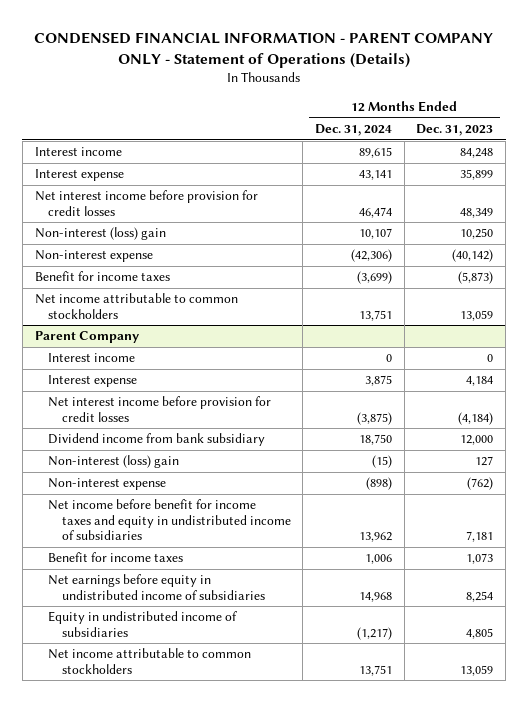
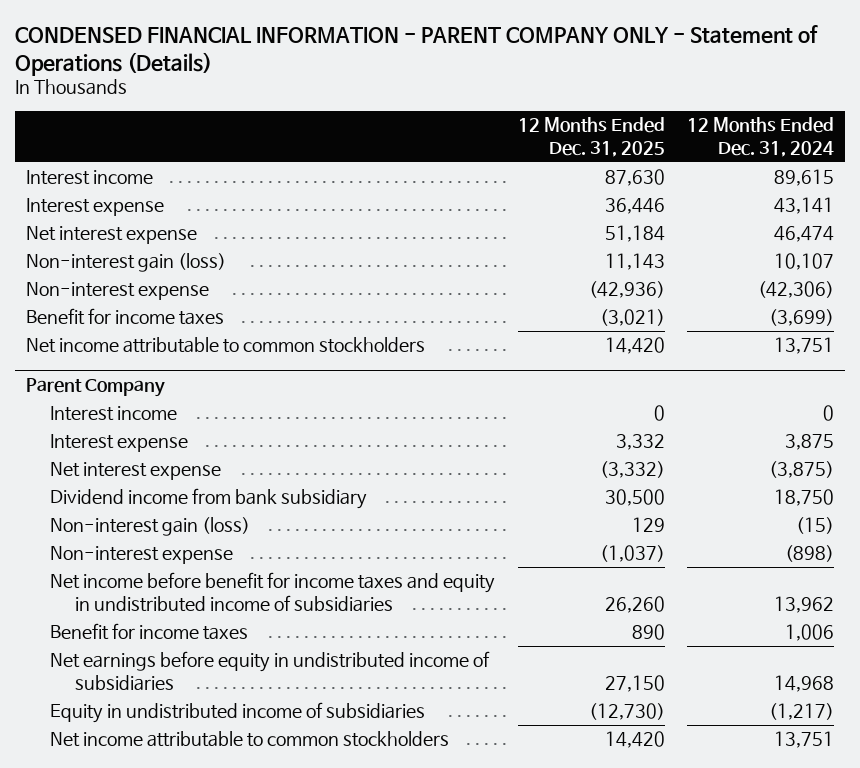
- | 12 Months Ended Dec. 31, 2024 | 12 Months Ended Dec. 31, 2023
+ | 12 Months Ended Dec. 31, 2025 | 12 Months Ended Dec. 31, 2024
- Net interest income before provision for credit losses | 46,474 | 48,349
- Non-interest (loss) gain | 10,107 | 10,250
+ Net interest expense | 51,184 | 46,474
+ Non-interest gain (loss) | 11,143 | 10,107
@ Parent Company
- Net interest income before provision for credit losses | (3,875) | (4,184)
+ Net interest expense | (3,332) | (3,875)
- Non-interest (loss) gain | (15) | 127
+ Non-interest gain (loss) | 129 | (15)

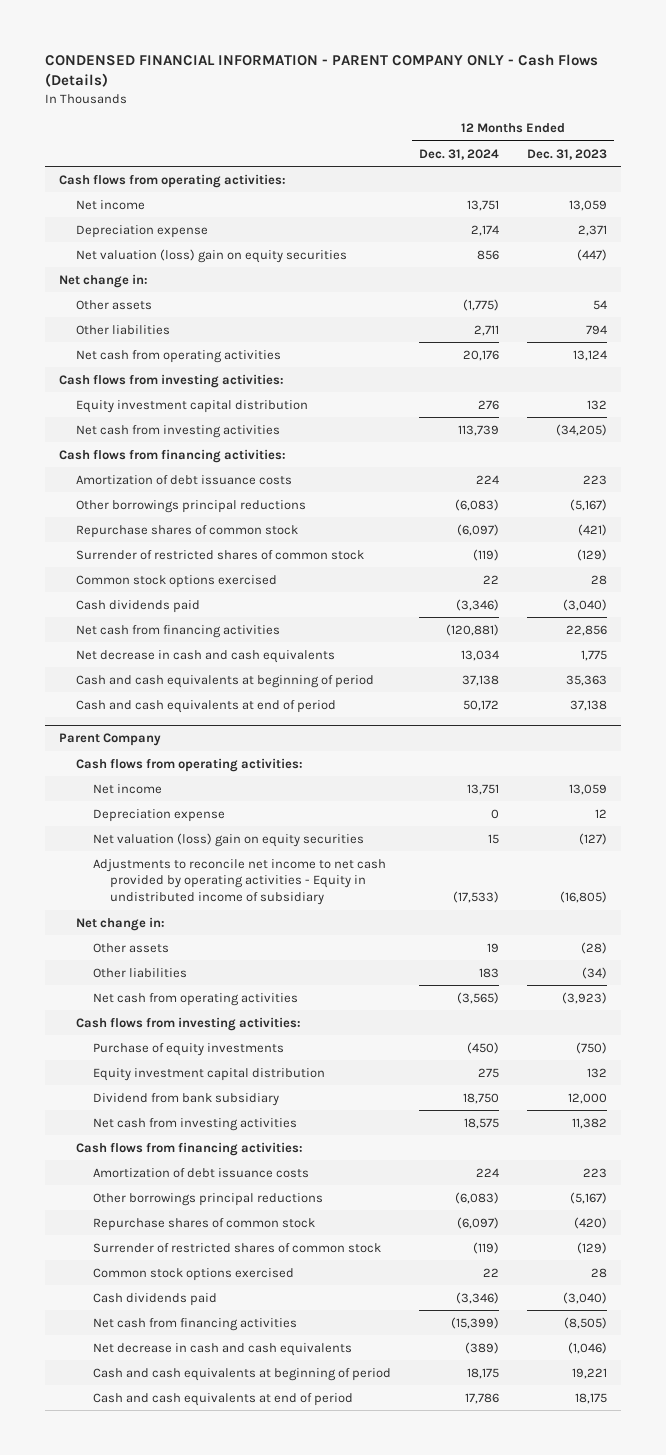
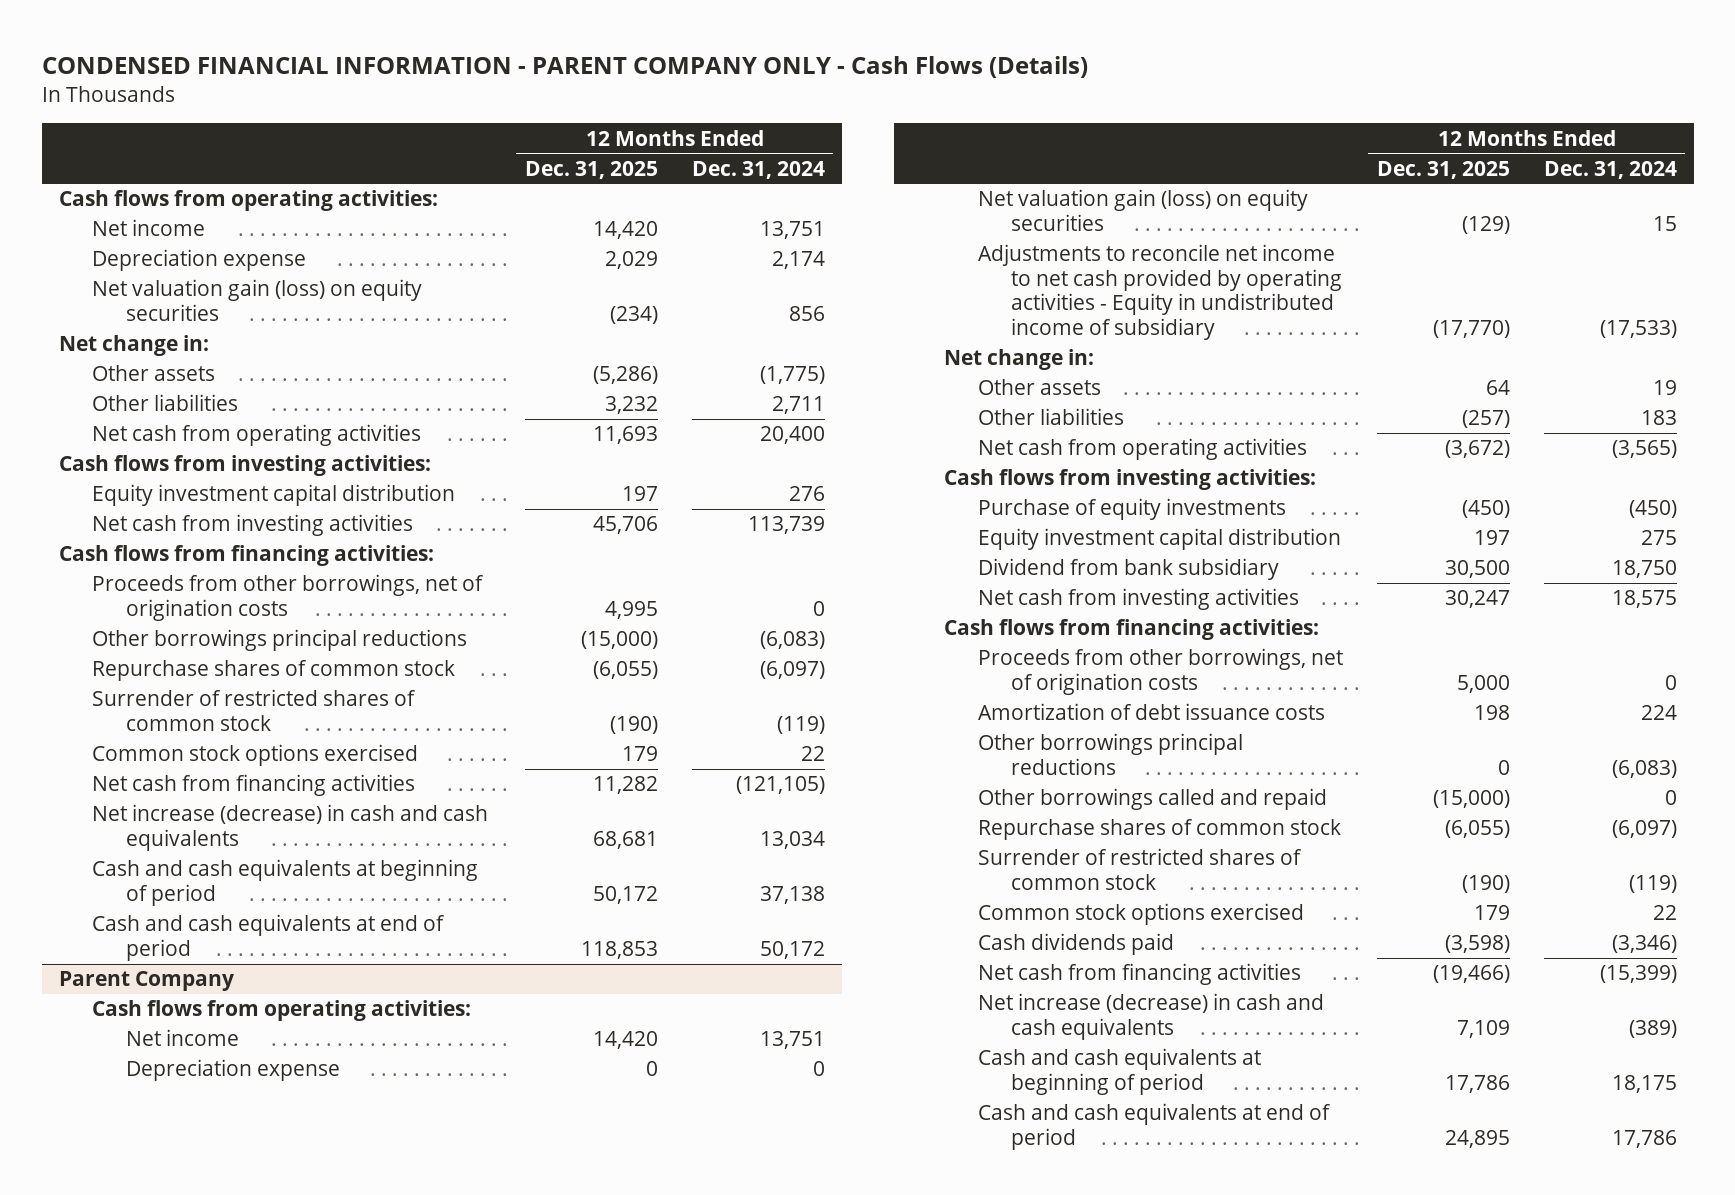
- | 12 Months Ended Dec. 31, 2024 | 12 Months Ended Dec. 31, 2023
+ | 12 Months Ended Dec. 31, 2025 | 12 Months Ended Dec. 31, 2024
- Net valuation (loss) gain on equity securities | 856 | (447)
+ Net valuation gain (loss) on equity securities | (234) | 856
- Net cash from operating activities | 20,176 | 13,124
+ Net cash from operating activities | 11,693 | 20,400
- Amortization of debt issuance costs | 224 | 223
+ Proceeds from other borrowings, net of origination costs | 4,995 | 0
- Cash dividends paid | (3,346) | (3,040)
- Net cash from financing activities | (120,881) | 22,856
- Net decrease in cash and cash equivalents | 13,034 | 1,775
+ Net cash from financing activities | 11,282 | (121,105)
+ Net increase (decrease) in cash and cash equivalents | 68,681 | 13,034
@ Parent Company
- Net valuation (loss) gain on equity securities | 15 | (127)
+ Net valuation gain (loss) on equity securities | (129) | 15
+ Proceeds from other borrowings, net of origination costs | 5,000 | 0
+ Other borrowings called and repaid | (15,000) | 0
- Net decrease in cash and cash equivalents | (389) | (1,046)
+ Net increase (decrease) in cash and cash equivalents | 7,109 | (389)

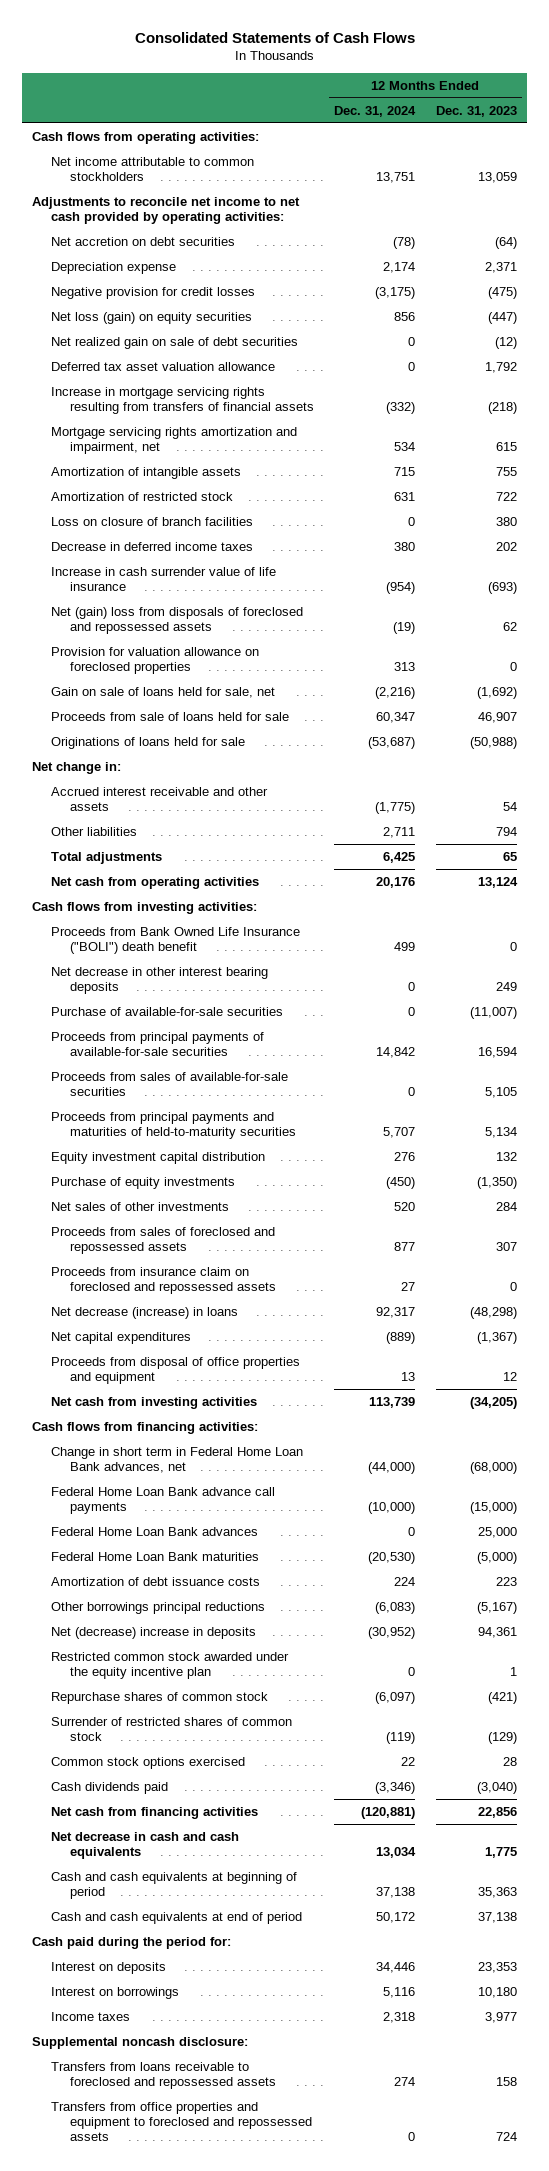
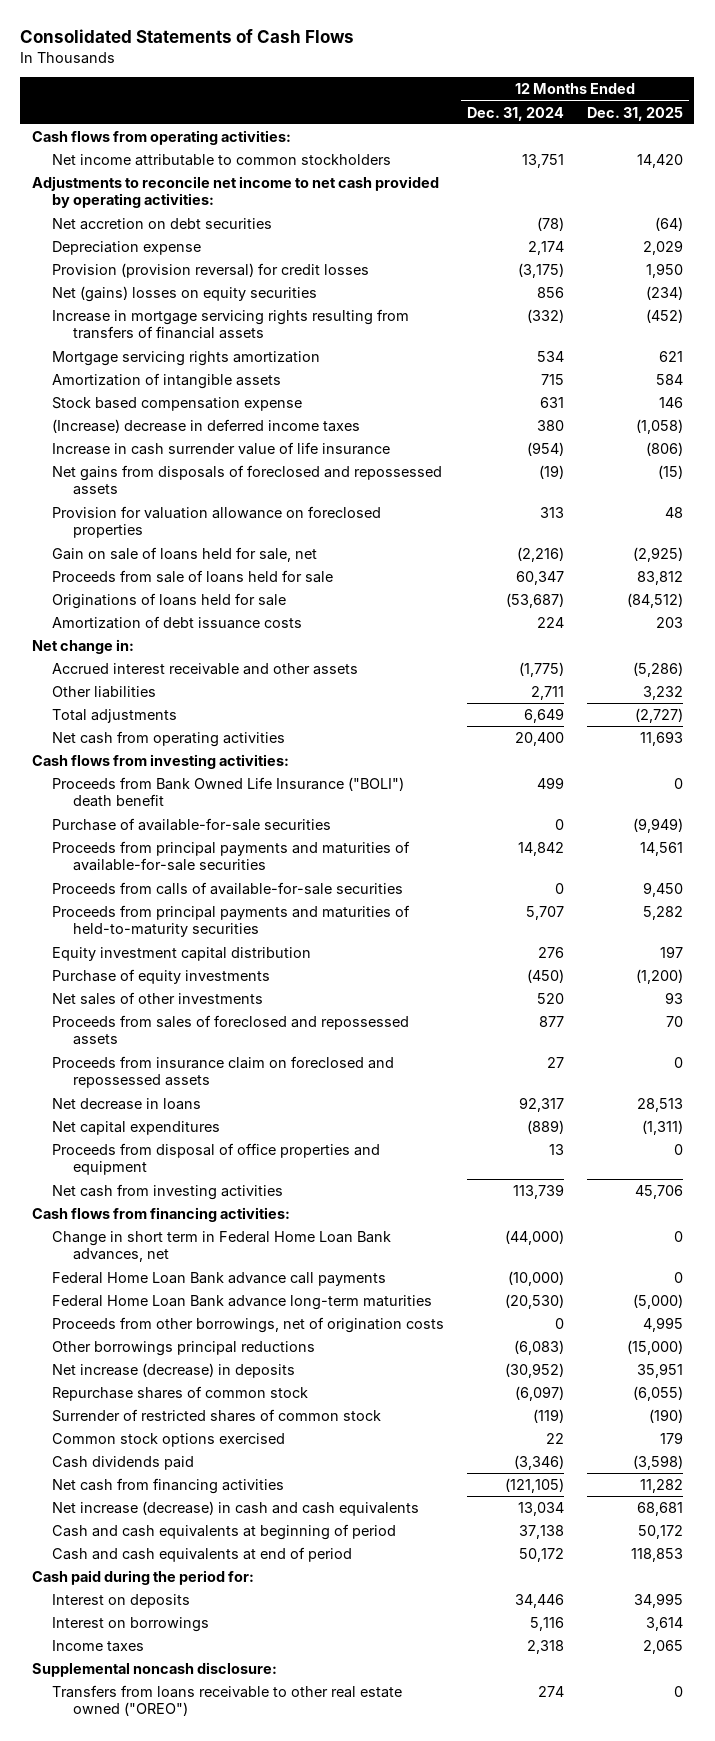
- | 12 Months Ended Dec. 31, 2024 | 12 Months Ended Dec. 31, 2023
+ | 12 Months Ended Dec. 31, 2024 | 12 Months Ended Dec. 31, 2025
- Negative provision for credit losses | (3,175) | (475)
- Net loss (gain) on equity securities | 856 | (447)
- Net realized gain on sale of debt securities | 0 | (12)
- Deferred tax asset valuation allowance | 0 | 1,792
+ Provision (provision reversal) for credit losses | (3,175) | 1,950
+ Net (gains) losses on equity securities | 856 | (234)
- Mortgage servicing rights amortization and impairment, net | 534 | 615
+ Mortgage servicing rights amortization | 534 | 621
- Amortization of restricted stock | 631 | 722
- Loss on closure of branch facilities | 0 | 380
- Decrease in deferred income taxes | 380 | 202
+ Stock based compensation expense | 631 | 146
+ (Increase) decrease in deferred income taxes | 380 | (1,058)
- Net (gain) loss from disposals of foreclosed and repossessed assets | (19) | 62
+ Net gains from disposals of foreclosed and repossessed assets | (19) | (15)
moved up: Amortization of debt issuance costs | 224 | 203
- Total adjustments | 6,425 | 65
- Net cash from operating activities | 20,176 | 13,124
+ Total adjustments | 6,649 | (2,727)
+ Net cash from operating activities | 20,400 | 11,693
- Net decrease in other interest bearing deposits | 0 | 249
- Proceeds from principal payments of available-for-sale securities | 14,842 | 16,594
- Proceeds from sales of available-for-sale securities | 0 | 5,105
+ Proceeds from principal payments and maturities of available-for-sale securities | 14,842 | 14,561
+ Proceeds from calls of available-for-sale securities | 0 | 9,450
- Net decrease (increase) in loans | 92,317 | (48,298)
+ Net decrease in loans | 92,317 | 28,513
- Federal Home Loan Bank advances | 0 | 25,000
- Federal Home Loan Bank maturities | (20,530) | (5,000)
+ Federal Home Loan Bank advance long-term maturities | (20,530) | (5,000)
+ Proceeds from other borrowings, net of origination costs | 0 | 4,995
- Net (decrease) increase in deposits | (30,952) | 94,361
- Restricted common stock awarded under the equity incentive plan | 0 | 1
+ Net increase (decrease) in deposits | (30,952) | 35,951
- Net cash from financing activities | (120,881) | 22,856
- Net decrease in cash and cash equivalents | 13,034 | 1,775
+ Net cash from financing activities | (121,105) | 11,282
+ Net increase (decrease) in cash and cash equivalents | 13,034 | 68,681
- Transfers from loans receivable to foreclosed and repossessed assets | 274 | 158
- Transfers from office properties and equipment to foreclosed and repossessed assets | 0 | 724
+ Transfers from loans receivable to other real estate owned ("OREO") | 274 | 0

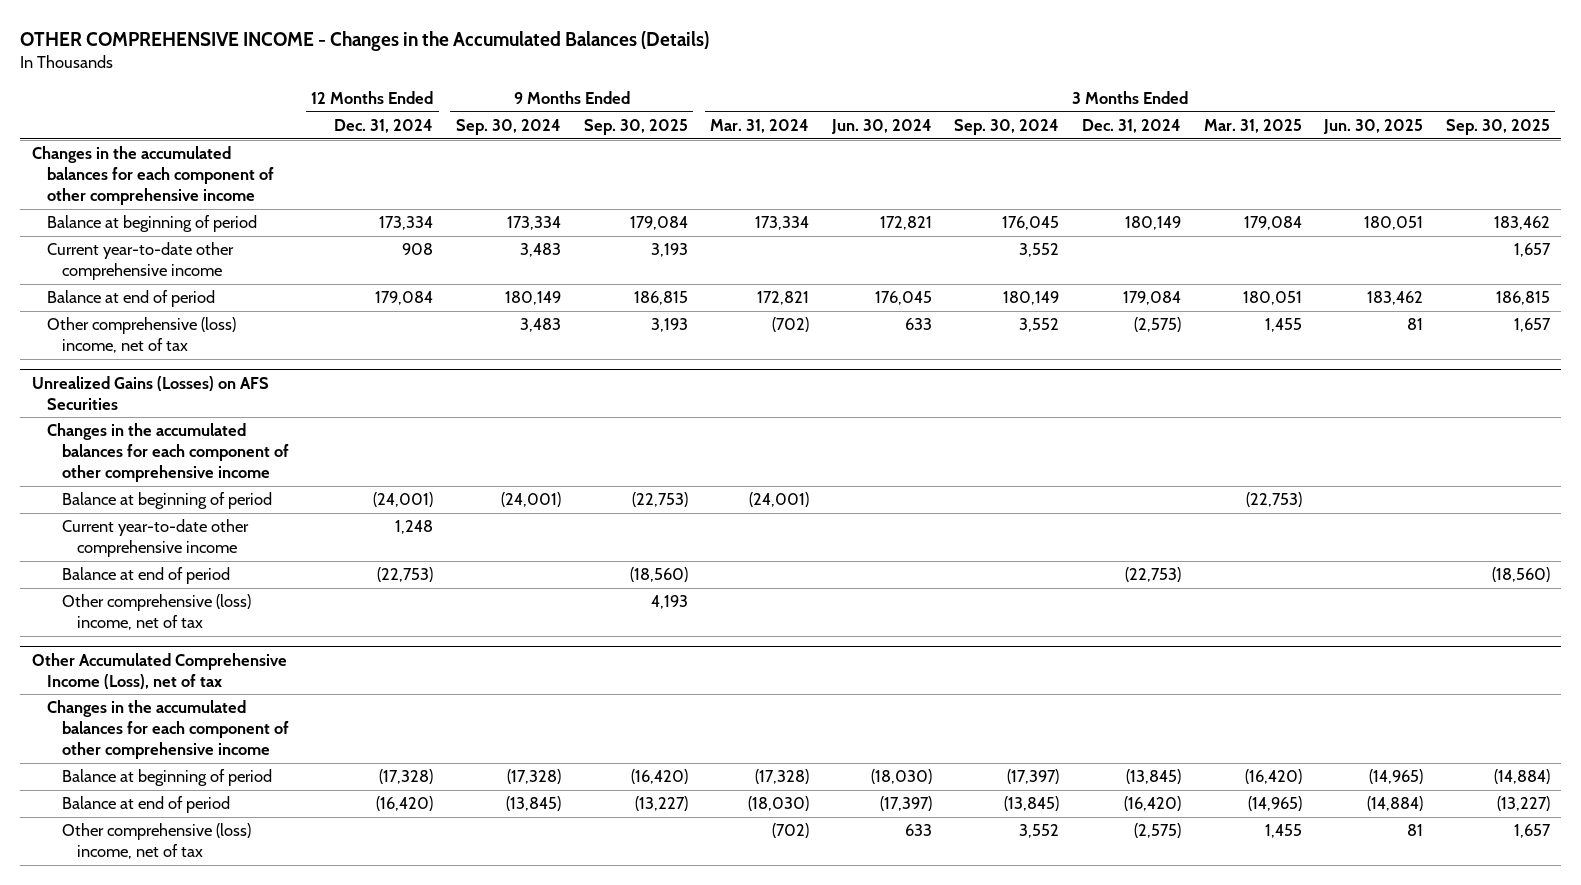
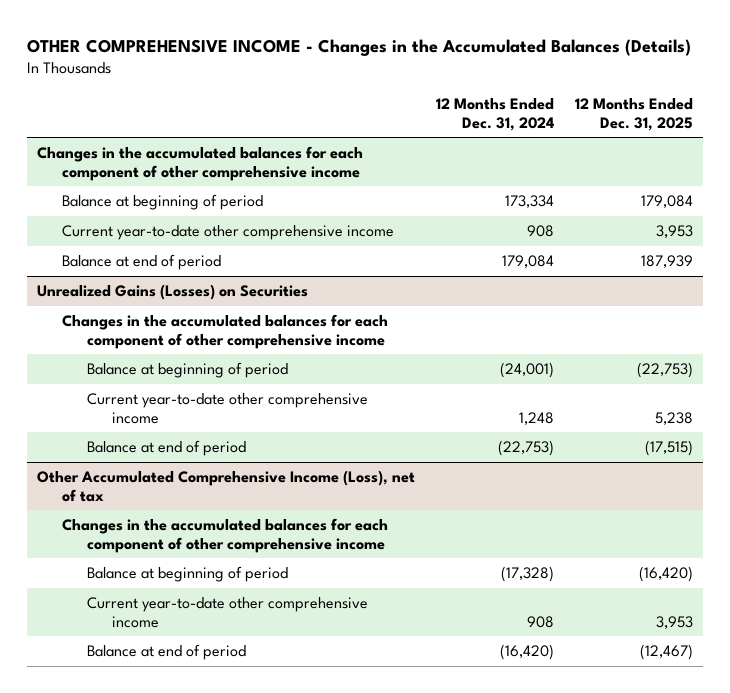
- | 12 Months Ended Dec. 31, 2024 | 9 Months Ended Sep. 30, 2024 | 9 Months Ended Sep. 30, 2025 | 3 Months Ended Mar. 31, 2024 | 3 Months Ended Jun. 30, 2024 | 3 Months Ended Sep. 30, 2024 | 3 Months Ended Dec. 31, 2024 | 3 Months Ended Mar. 31, 2025 | 3 Months Ended Jun. 30, 2025 | 3 Months Ended Sep. 30, 2025
+ | 12 Months Ended Dec. 31, 2024 | 12 Months Ended Dec. 31, 2025
- Other comprehensive (loss) income, net of tax | | 3,483 | 3,193 | (702) | 633 | 3,552 | (2,575) | 1,455 | 81 | 1,657
- Unrealized Gains (Losses) on AFS Securities
+ Unrealized Gains (Losses) on Securities
- Other comprehensive (loss) income, net of tax | | | 4,193 | | | | | | |
@ Other Accumulated Comprehensive Income (Loss), net of tax
+ Current year-to-date other comprehensive income | 908 | 3,953
- Other comprehensive (loss) income, net of tax | | | | (702) | 633 | 3,552 | (2,575) | 1,455 | 81 | 1,657

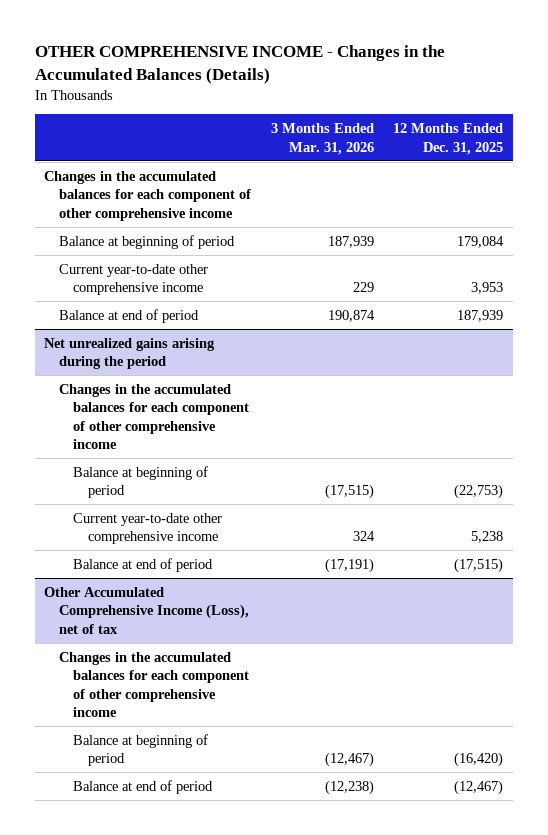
- | 12 Months Ended Dec. 31, 2024 | 12 Months Ended Dec. 31, 2025
+ | 3 Months Ended Mar. 31, 2026 | 12 Months Ended Dec. 31, 2025
- Unrealized Gains (Losses) on Securities
+ Net unrealized gains arising during the period
@ Other Accumulated Comprehensive Income (Loss), net of tax
- Current year-to-date other comprehensive income | 908 | 3,953

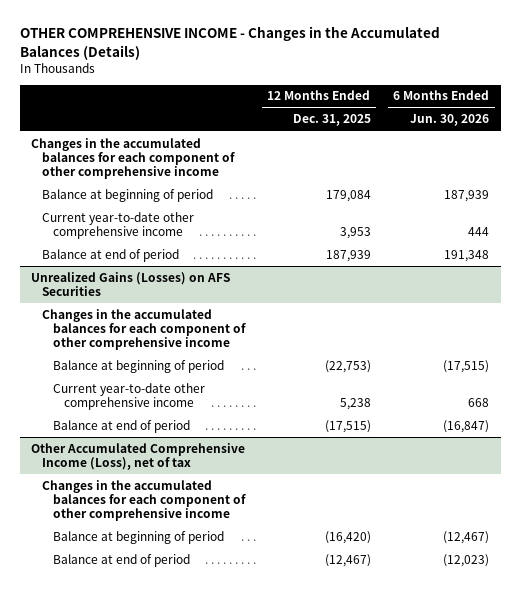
- | 3 Months Ended Mar. 31, 2026 | 12 Months Ended Dec. 31, 2025
+ | 12 Months Ended Dec. 31, 2025 | 6 Months Ended Jun. 30, 2026
- Net unrealized gains arising during the period
+ Unrealized Gains (Losses) on AFS Securities

